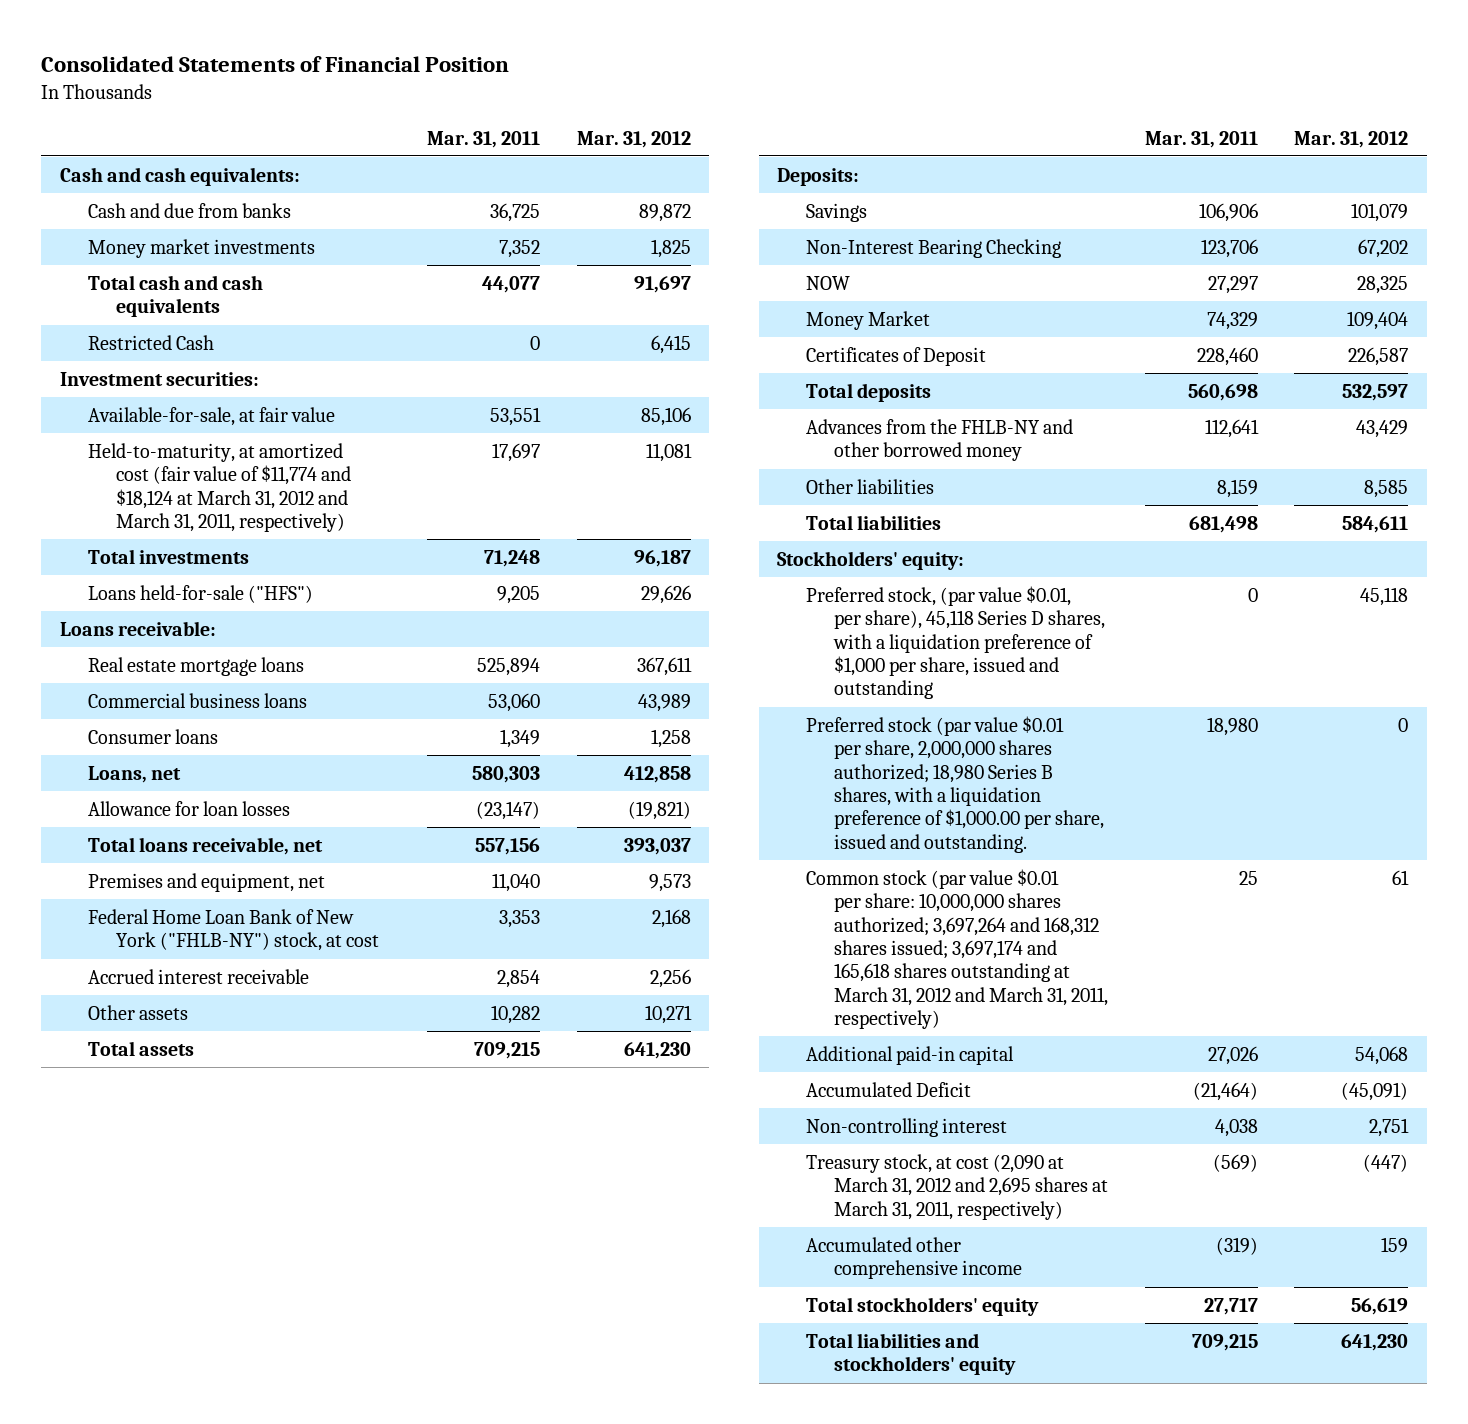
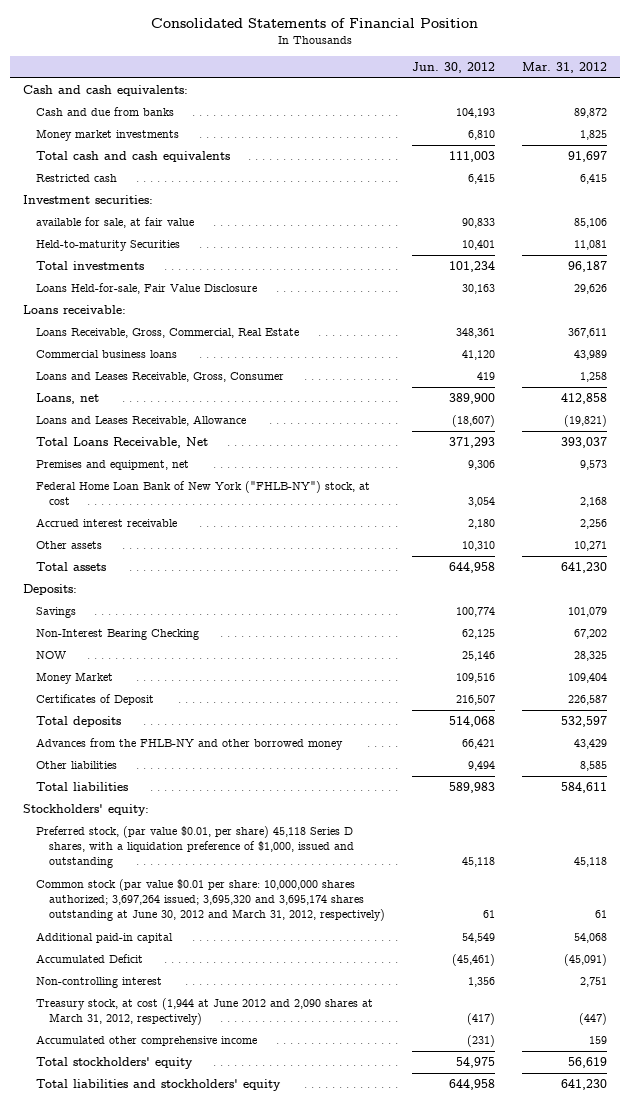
- | Mar. 31, 2011 | Mar. 31, 2012
+ | Jun. 30, 2012 | Mar. 31, 2012
- Restricted Cash | 0 | 6,415
+ Restricted cash | 6,415 | 6,415
- Available-for-sale, at fair value | 53,551 | 85,106
- Held-to-maturity, at amortized cost (fair value of $11,774 and $18,124 at March 31, 2012 and March 31, 2011, respectively) | 17,697 | 11,081
+ available for sale, at fair value | 90,833 | 85,106
+ Held-to-maturity Securities | 10,401 | 11,081
- Loans held-for-sale ("HFS") | 9,205 | 29,626
+ Loans Held-for-sale, Fair Value Disclosure | 30,163 | 29,626
- Real estate mortgage loans | 525,894 | 367,611
+ Loans Receivable, Gross, Commercial, Real Estate | 348,361 | 367,611
- Consumer loans | 1,349 | 1,258
+ Loans and Leases Receivable, Gross, Consumer | 419 | 1,258
- Allowance for loan losses | (23,147) | (19,821)
- Total loans receivable, net | 557,156 | 393,037
+ Loans and Leases Receivable, Allowance | (18,607) | (19,821)
+ Total Loans Receivable, Net | 371,293 | 393,037
- Preferred stock, (par value $0.01, per share), 45,118 Series D shares, with a liquidation preference of $1,000 per share, issued and outstanding | 0 | 45,118
- Preferred stock (par value $0.01 per share, 2,000,000 shares authorized; 18,980 Series B shares, with a liquidation preference of $1,000.00 per share, issued and outstanding. | 18,980 | 0
- Common stock (par value $0.01 per share: 10,000,000 shares authorized; 3,697,264 and 168,312 shares issued; 3,697,174 and 165,618 shares outstanding at March 31, 2012 and March 31, 2011, respectively) | 25 | 61
+ Preferred stock, (par value $0.01, per share) 45,118 Series D shares, with a liquidation preference of $1,000, issued and outstanding | 45,118 | 45,118
+ Common stock (par value $0.01 per share: 10,000,000 shares authorized; 3,697,264 issued; 3,695,320 and 3,695,174 shares outstanding at June 30, 2012 and March 31, 2012, respectively) | 61 | 61
- Treasury stock, at cost (2,090 at March 31, 2012 and 2,695 shares at March 31, 2011, respectively) | (569) | (447)
+ Treasury stock, at cost (1,944 at June 2012 and 2,090 shares at March 31, 2012, respectively) | (417) | (447)

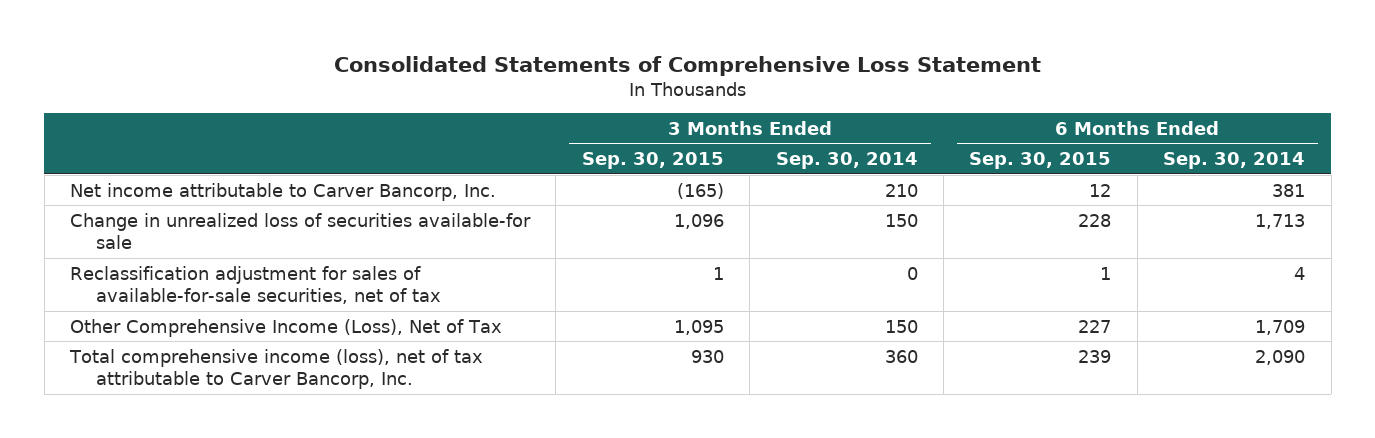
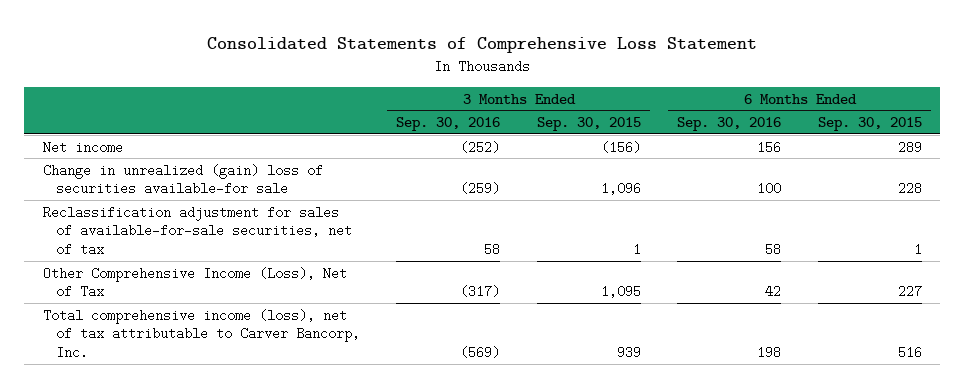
- | 3 Months Ended Sep. 30, 2015 | 3 Months Ended Sep. 30, 2014 | 6 Months Ended Sep. 30, 2015 | 6 Months Ended Sep. 30, 2014
+ | 3 Months Ended Sep. 30, 2016 | 3 Months Ended Sep. 30, 2015 | 6 Months Ended Sep. 30, 2016 | 6 Months Ended Sep. 30, 2015
- Net income attributable to Carver Bancorp, Inc. | (165) | 210 | 12 | 381
- Change in unrealized loss of securities available-for sale | 1,096 | 150 | 228 | 1,713
+ Net income | (252) | (156) | 156 | 289
+ Change in unrealized (gain) loss of securities available-for sale | (259) | 1,096 | 100 | 228
- Total comprehensive income (loss), net of tax attributable to Carver Bancorp, Inc. | 930 | 360 | 239 | 2,090
+ Total comprehensive income (loss), net of tax attributable to Carver Bancorp, Inc. | (569) | 939 | 198 | 516

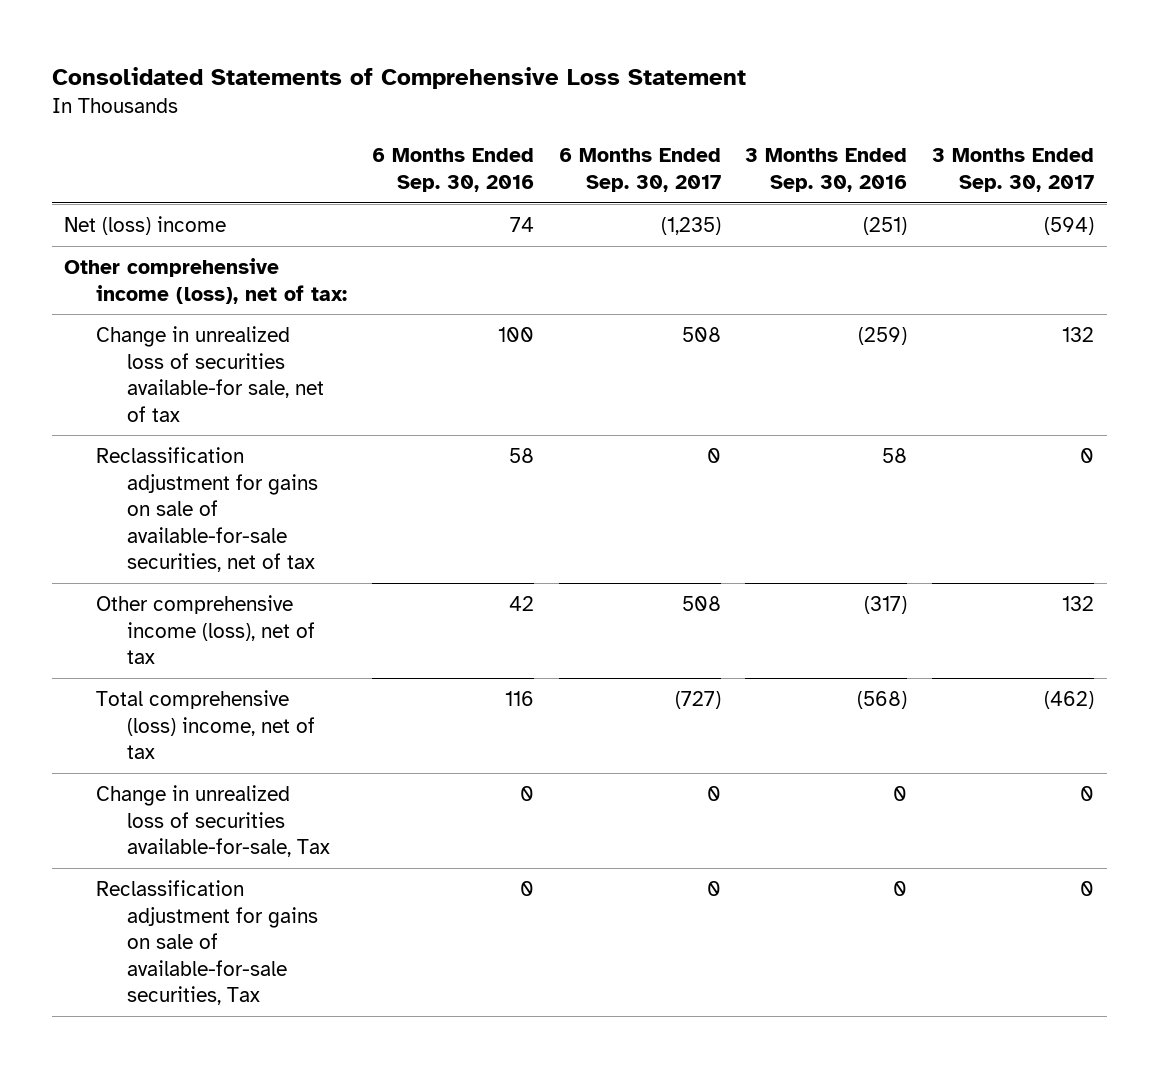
- | 3 Months Ended Sep. 30, 2016 | 3 Months Ended Sep. 30, 2015 | 6 Months Ended Sep. 30, 2016 | 6 Months Ended Sep. 30, 2015
+ | 6 Months Ended Sep. 30, 2016 | 6 Months Ended Sep. 30, 2017 | 3 Months Ended Sep. 30, 2016 | 3 Months Ended Sep. 30, 2017
- Net income | (252) | (156) | 156 | 289
- Change in unrealized (gain) loss of securities available-for sale | (259) | 1,096 | 100 | 228
- Reclassification adjustment for sales of available-for-sale securities, net of tax | 58 | 1 | 58 | 1
- Other Comprehensive Income (Loss), Net of Tax | (317) | 1,095 | 42 | 227
- Total comprehensive income (loss), net of tax attributable to Carver Bancorp, Inc. | (569) | 939 | 198 | 516
+ Net (loss) income | 74 | (1,235) | (251) | (594)
+ Other comprehensive income (loss), net of tax:
+ Change in unrealized loss of securities available-for sale, net of tax | 100 | 508 | (259) | 132
+ Reclassification adjustment for gains on sale of available-for-sale securities, net of tax | 58 | 0 | 58 | 0
+ Other comprehensive income (loss), net of tax | 42 | 508 | (317) | 132
+ Total comprehensive (loss) income, net of tax | 116 | (727) | (568) | (462)
+ Change in unrealized loss of securities available-for-sale, Tax | 0 | 0 | 0 | 0
+ Reclassification adjustment for gains on sale of available-for-sale securities, Tax | 0 | 0 | 0 | 0

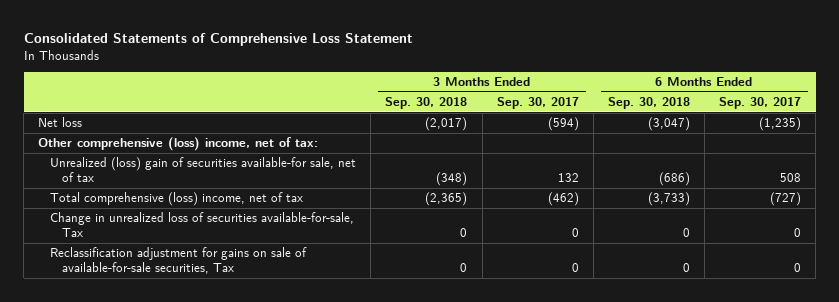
- | 6 Months Ended Sep. 30, 2016 | 6 Months Ended Sep. 30, 2017 | 3 Months Ended Sep. 30, 2016 | 3 Months Ended Sep. 30, 2017
+ | 3 Months Ended Sep. 30, 2018 | 3 Months Ended Sep. 30, 2017 | 6 Months Ended Sep. 30, 2018 | 6 Months Ended Sep. 30, 2017
- Net (loss) income | 74 | (1,235) | (251) | (594)
- Other comprehensive income (loss), net of tax:
- Change in unrealized loss of securities available-for sale, net of tax | 100 | 508 | (259) | 132
- Reclassification adjustment for gains on sale of available-for-sale securities, net of tax | 58 | 0 | 58 | 0
- Other comprehensive income (loss), net of tax | 42 | 508 | (317) | 132
+ Net loss | (2,017) | (594) | (3,047) | (1,235)
+ Other comprehensive (loss) income, net of tax:
+ Unrealized (loss) gain of securities available-for sale, net of tax | (348) | 132 | (686) | 508

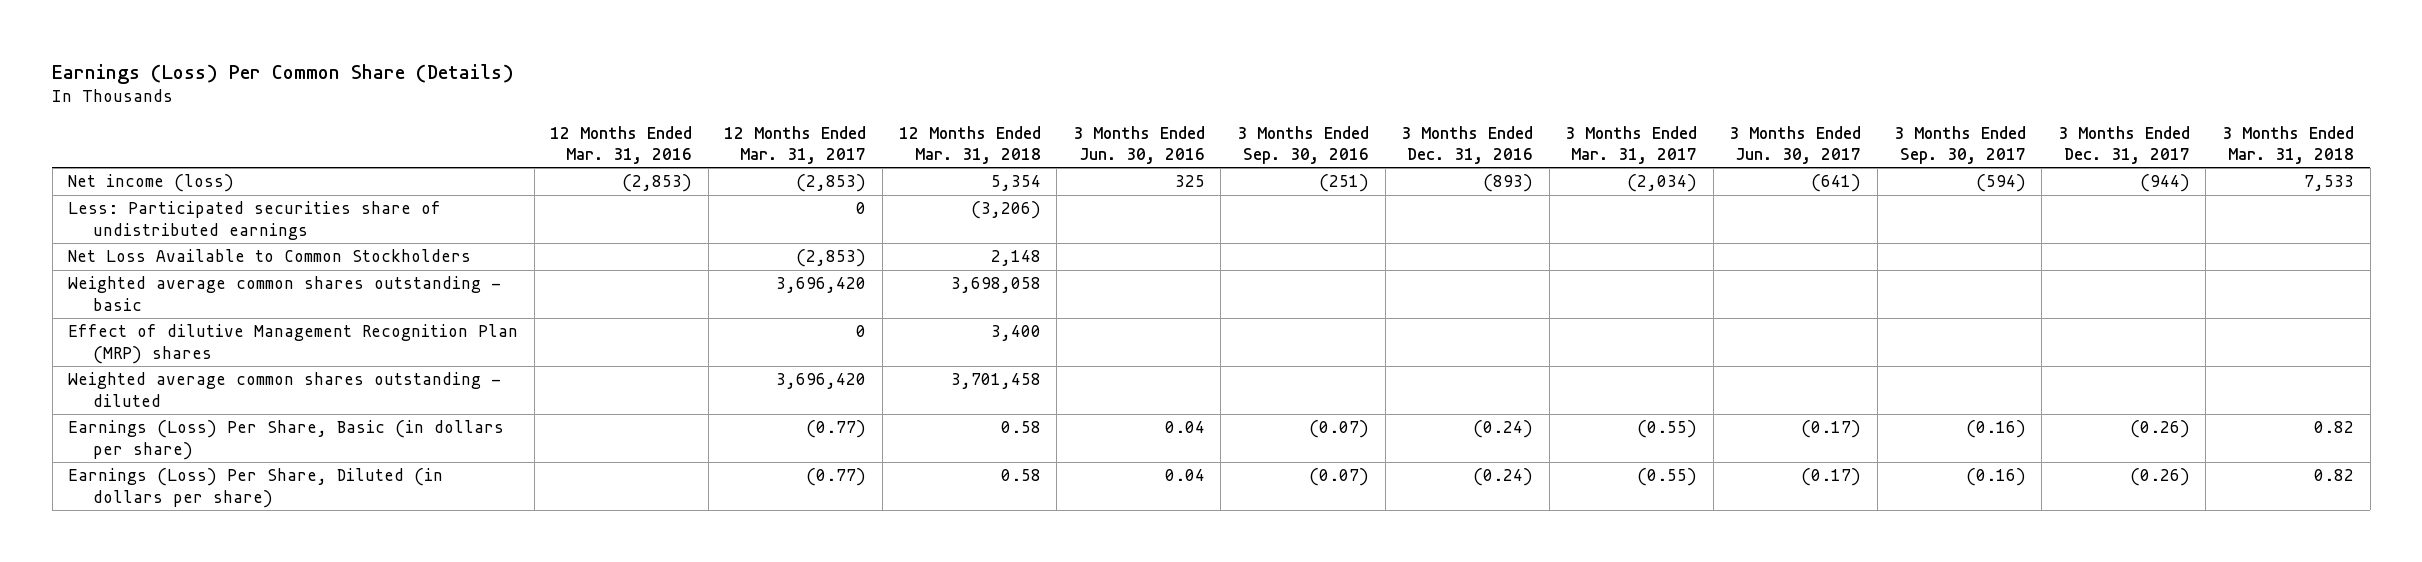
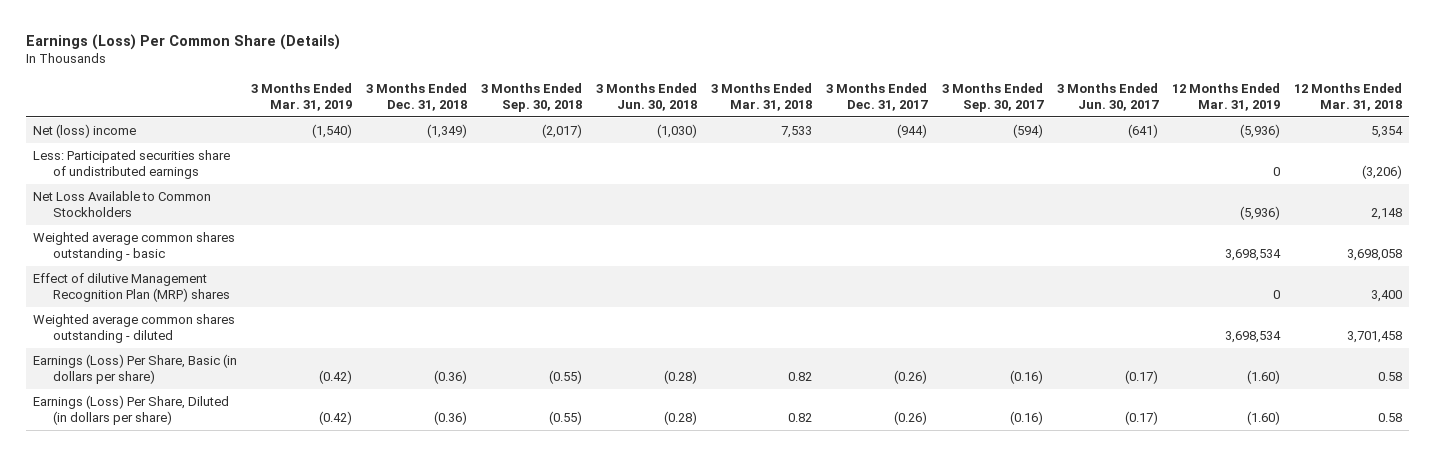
- | 12 Months Ended Mar. 31, 2016 | 12 Months Ended Mar. 31, 2017 | 12 Months Ended Mar. 31, 2018 | 3 Months Ended Jun. 30, 2016 | 3 Months Ended Sep. 30, 2016 | 3 Months Ended Dec. 31, 2016 | 3 Months Ended Mar. 31, 2017 | 3 Months Ended Jun. 30, 2017 | 3 Months Ended Sep. 30, 2017 | 3 Months Ended Dec. 31, 2017 | 3 Months Ended Mar. 31, 2018
+ | 3 Months Ended Mar. 31, 2019 | 3 Months Ended Dec. 31, 2018 | 3 Months Ended Sep. 30, 2018 | 3 Months Ended Jun. 30, 2018 | 3 Months Ended Mar. 31, 2018 | 3 Months Ended Dec. 31, 2017 | 3 Months Ended Sep. 30, 2017 | 3 Months Ended Jun. 30, 2017 | 12 Months Ended Mar. 31, 2019 | 12 Months Ended Mar. 31, 2018
- Net income (loss) | (2,853) | (2,853) | 5,354 | 325 | (251) | (893) | (2,034) | (641) | (594) | (944) | 7,533
+ Net (loss) income | (1,540) | (1,349) | (2,017) | (1,030) | 7,533 | (944) | (594) | (641) | (5,936) | 5,354

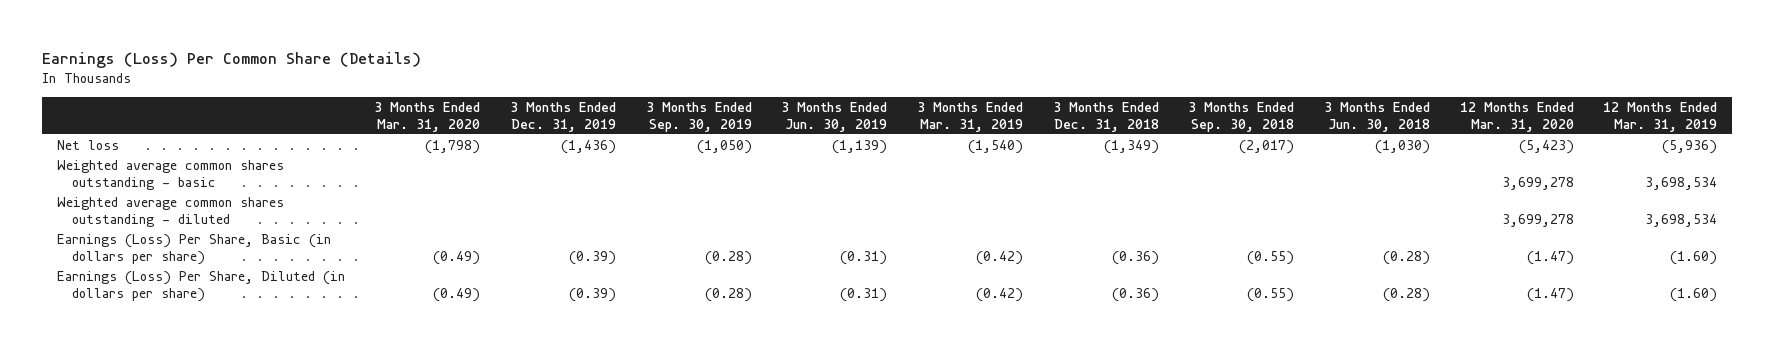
- | 3 Months Ended Mar. 31, 2019 | 3 Months Ended Dec. 31, 2018 | 3 Months Ended Sep. 30, 2018 | 3 Months Ended Jun. 30, 2018 | 3 Months Ended Mar. 31, 2018 | 3 Months Ended Dec. 31, 2017 | 3 Months Ended Sep. 30, 2017 | 3 Months Ended Jun. 30, 2017 | 12 Months Ended Mar. 31, 2019 | 12 Months Ended Mar. 31, 2018
+ | 3 Months Ended Mar. 31, 2020 | 3 Months Ended Dec. 31, 2019 | 3 Months Ended Sep. 30, 2019 | 3 Months Ended Jun. 30, 2019 | 3 Months Ended Mar. 31, 2019 | 3 Months Ended Dec. 31, 2018 | 3 Months Ended Sep. 30, 2018 | 3 Months Ended Jun. 30, 2018 | 12 Months Ended Mar. 31, 2020 | 12 Months Ended Mar. 31, 2019
- Net (loss) income | (1,540) | (1,349) | (2,017) | (1,030) | 7,533 | (944) | (594) | (641) | (5,936) | 5,354
- Less: Participated securities share of undistributed earnings | | | | | | | | | 0 | (3,206)
- Net Loss Available to Common Stockholders | | | | | | | | | (5,936) | 2,148
+ Net loss | (1,798) | (1,436) | (1,050) | (1,139) | (1,540) | (1,349) | (2,017) | (1,030) | (5,423) | (5,936)
- Effect of dilutive Management Recognition Plan (MRP) shares | | | | | | | | | 0 | 3,400

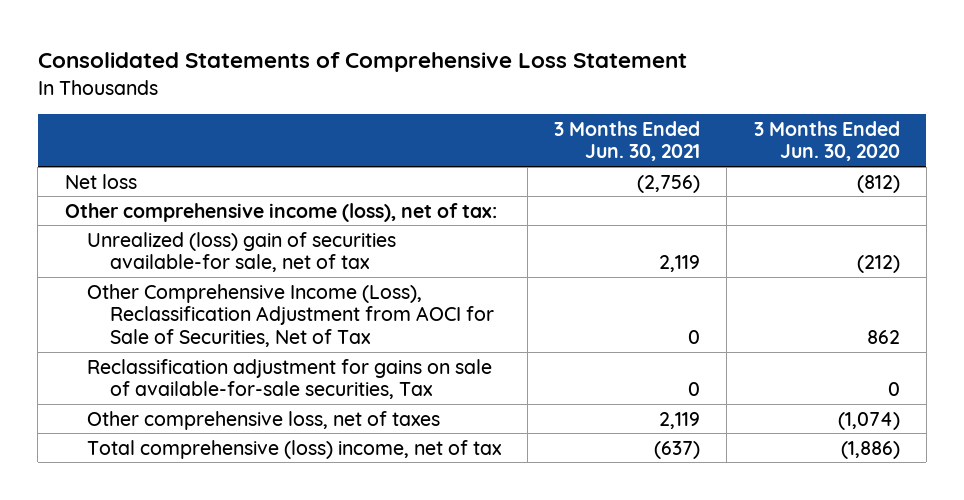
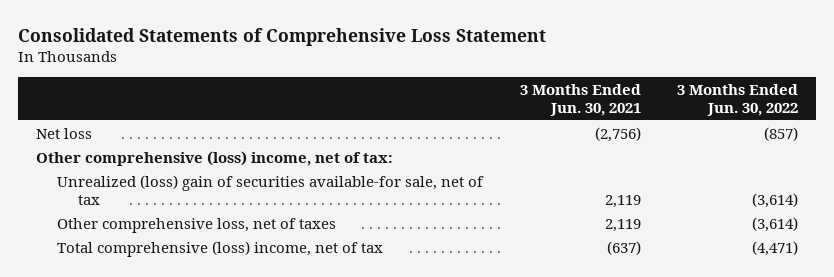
- | 3 Months Ended Jun. 30, 2021 | 3 Months Ended Jun. 30, 2020
+ | 3 Months Ended Jun. 30, 2021 | 3 Months Ended Jun. 30, 2022
- Other comprehensive income (loss), net of tax:
+ Other comprehensive (loss) income, net of tax:
- Other Comprehensive Income (Loss), Reclassification Adjustment from AOCI for Sale of Securities, Net of Tax | 0 | 862
- Reclassification adjustment for gains on sale of available-for-sale securities, Tax | 0 | 0

